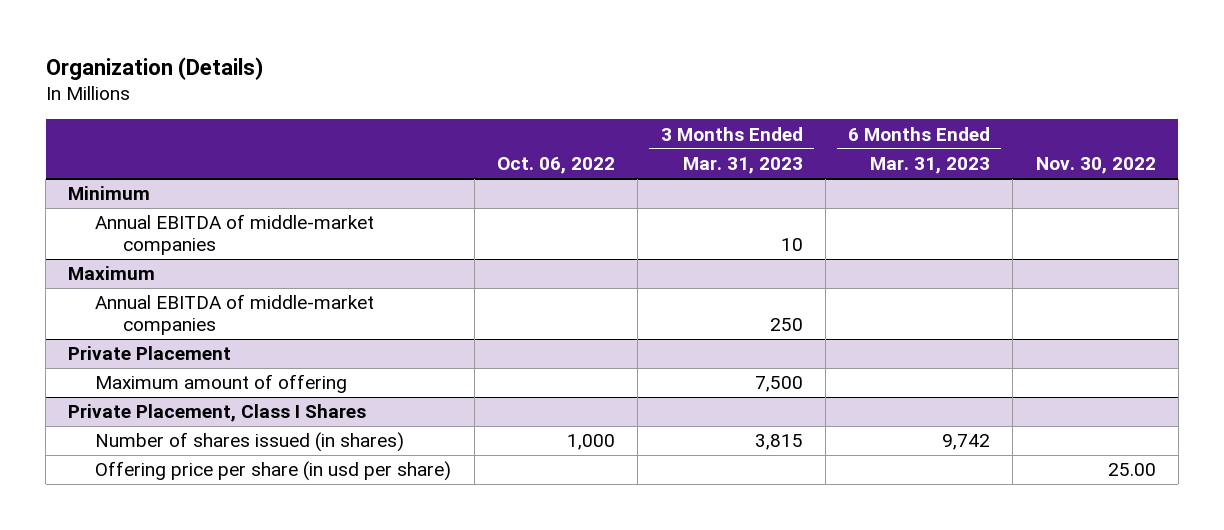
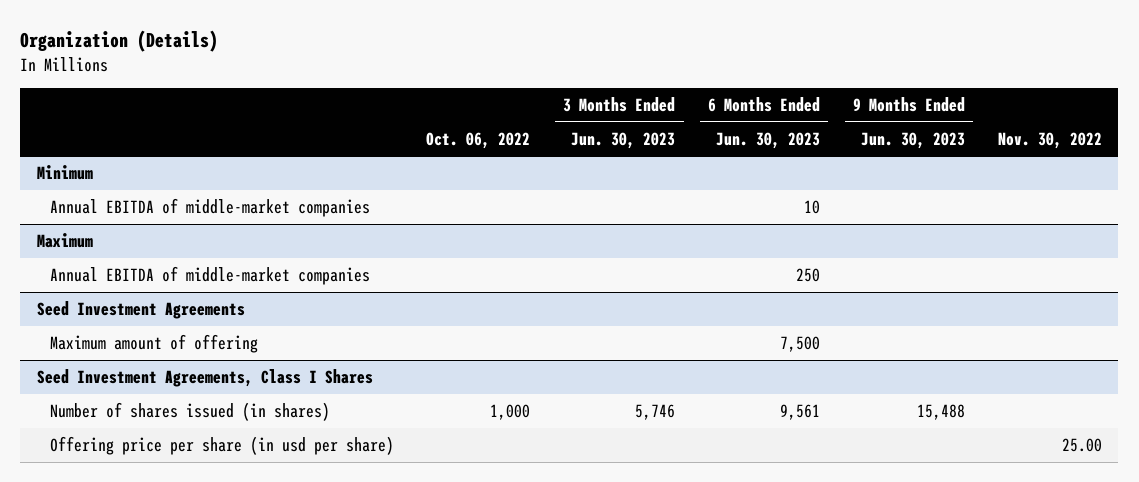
- | Oct. 06, 2022 | 3 Months Ended Mar. 31, 2023 | 6 Months Ended Mar. 31, 2023 | Nov. 30, 2022
+ | Oct. 06, 2022 | 3 Months Ended Jun. 30, 2023 | 6 Months Ended Jun. 30, 2023 | 9 Months Ended Jun. 30, 2023 | Nov. 30, 2022
- Private Placement
+ Seed Investment Agreements
- Private Placement, Class I Shares
+ Seed Investment Agreements, Class I Shares

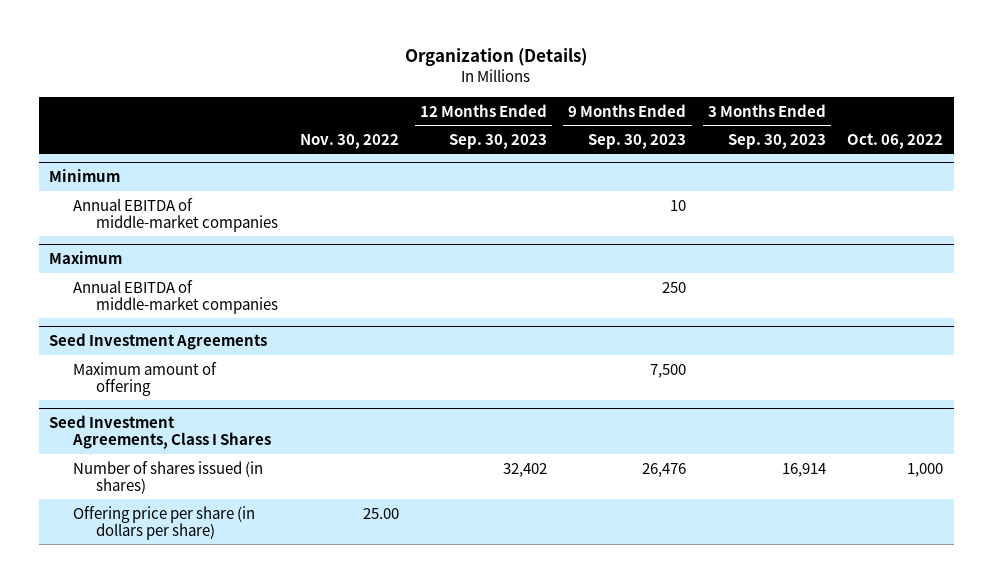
- | Oct. 06, 2022 | 3 Months Ended Jun. 30, 2023 | 6 Months Ended Jun. 30, 2023 | 9 Months Ended Jun. 30, 2023 | Nov. 30, 2022
+ | Nov. 30, 2022 | 12 Months Ended Sep. 30, 2023 | 9 Months Ended Sep. 30, 2023 | 3 Months Ended Sep. 30, 2023 | Oct. 06, 2022
@ Seed Investment Agreements, Class I Shares
- Offering price per share (in usd per share) | | | | | 25.00
+ Offering price per share (in dollars per share) | 25.00 | | | |

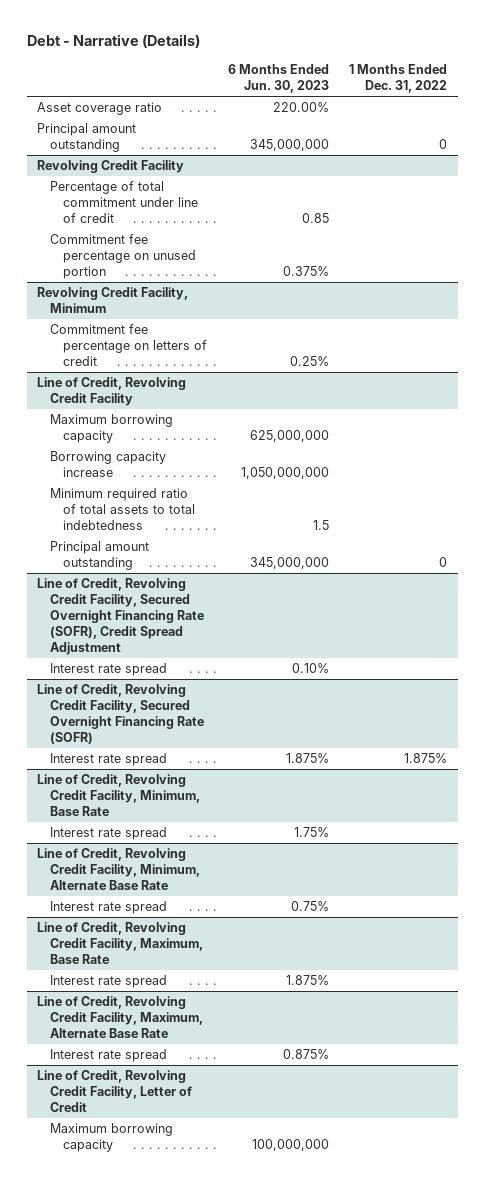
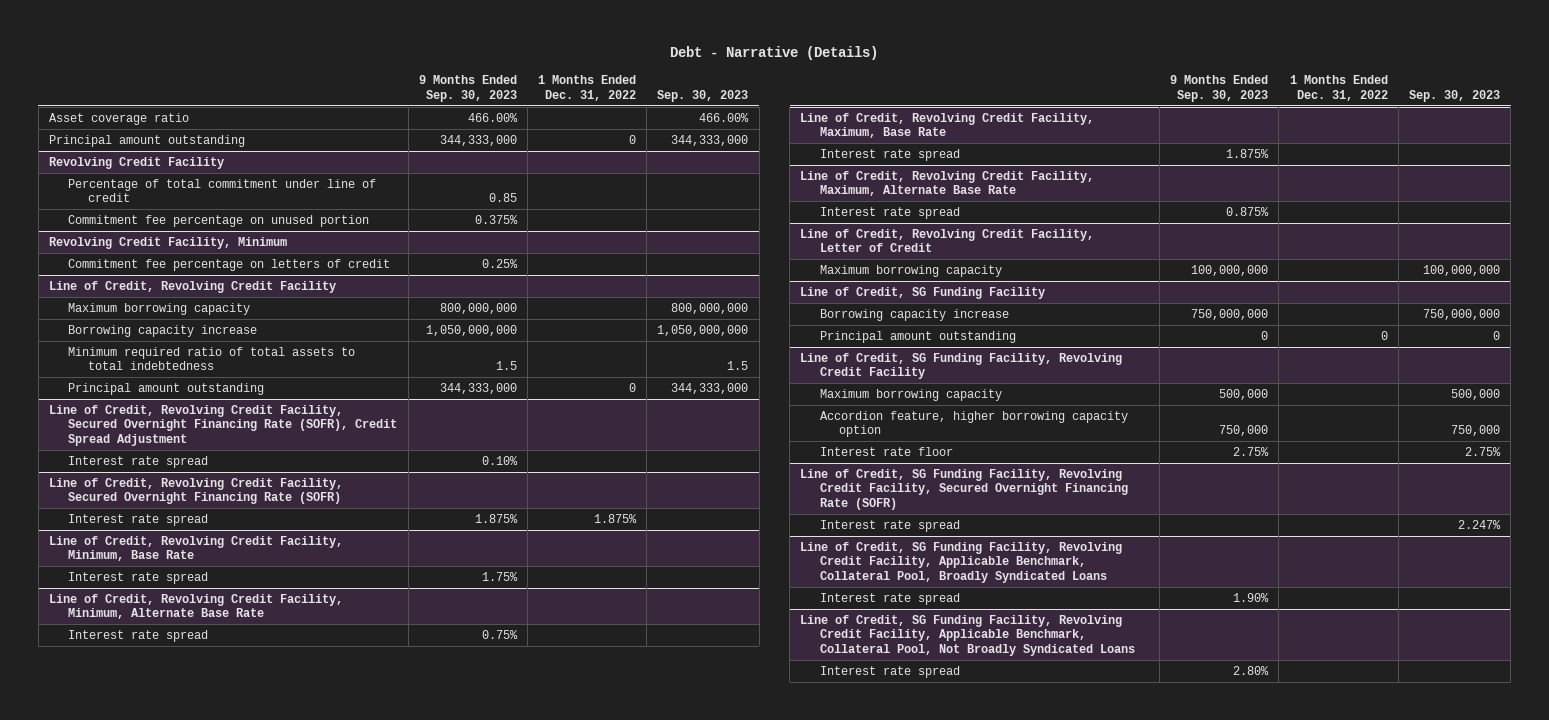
- | 6 Months Ended Jun. 30, 2023 | 1 Months Ended Dec. 31, 2022
+ | 9 Months Ended Sep. 30, 2023 | 1 Months Ended Dec. 31, 2022 | Sep. 30, 2023
+ Line of Credit, SG Funding Facility
+ Borrowing capacity increase | 750,000,000 | | 750,000,000
+ Principal amount outstanding | 0 | 0 | 0
+ Line of Credit, SG Funding Facility, Revolving Credit Facility
+ Maximum borrowing capacity | 500,000 | | 500,000
+ Accordion feature, higher borrowing capacity option | 750,000 | | 750,000
+ Interest rate floor | 2.75% | | 2.75%
+ Line of Credit, SG Funding Facility, Revolving Credit Facility, Secured Overnight Financing Rate (SOFR)
+ Interest rate spread | | | 2.247%
+ Line of Credit, SG Funding Facility, Revolving Credit Facility, Applicable Benchmark, Collateral Pool, Broadly Syndicated Loans
+ Interest rate spread | 1.90% | |
+ Line of Credit, SG Funding Facility, Revolving Credit Facility, Applicable Benchmark, Collateral Pool, Not Broadly Syndicated Loans
+ Interest rate spread | 2.80% | |

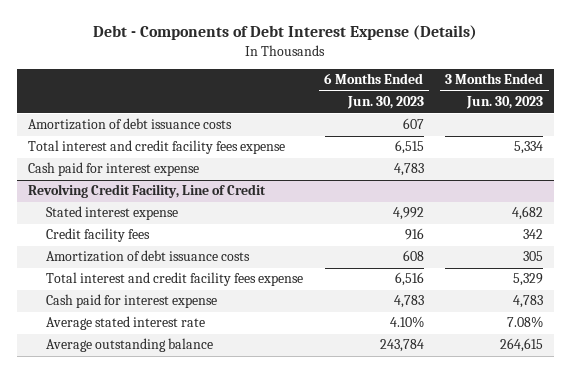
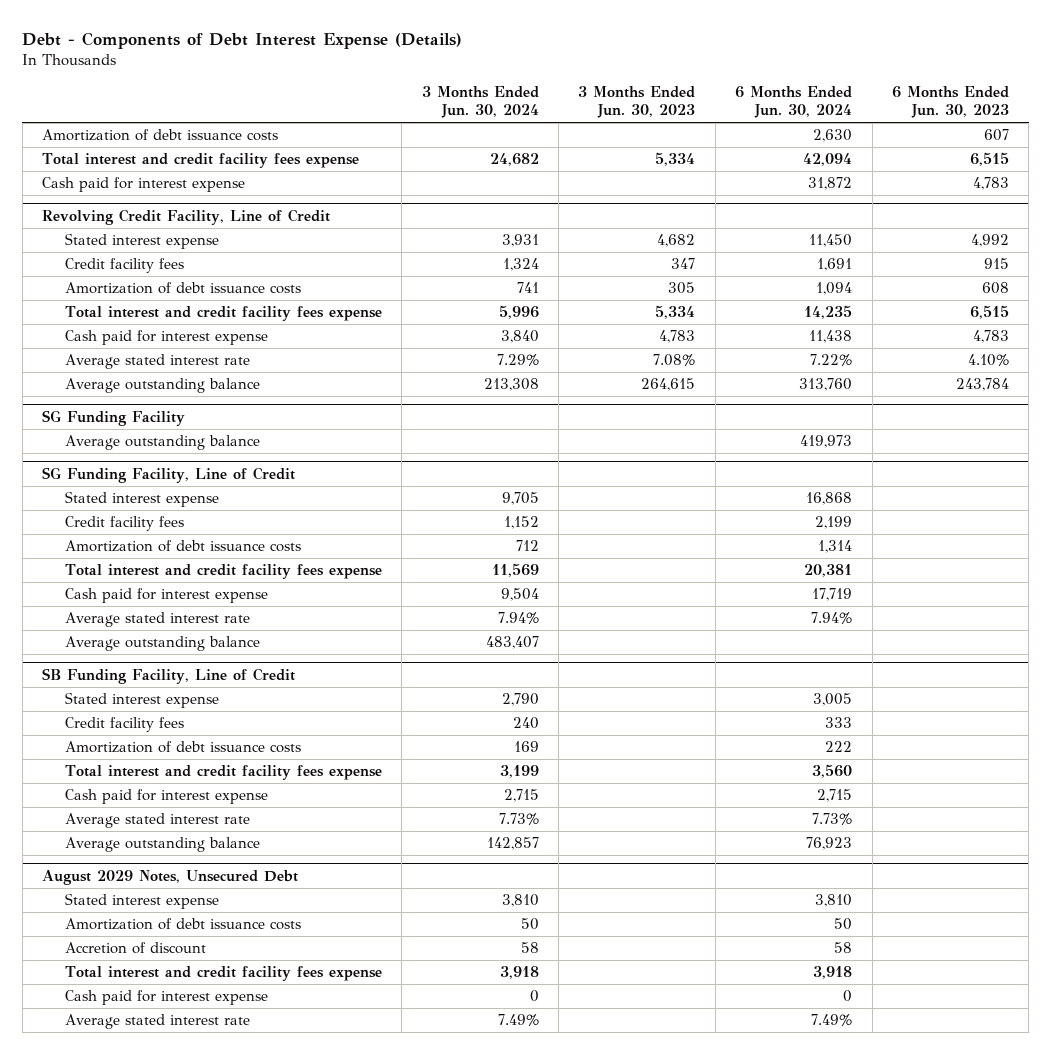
- | 6 Months Ended Jun. 30, 2023 | 3 Months Ended Jun. 30, 2023
+ | 3 Months Ended Jun. 30, 2024 | 3 Months Ended Jun. 30, 2023 | 6 Months Ended Jun. 30, 2024 | 6 Months Ended Jun. 30, 2023
@ Revolving Credit Facility, Line of Credit
- Credit facility fees | 916 | 342
+ Credit facility fees | 1,324 | 347 | 1,691 | 915
- Total interest and credit facility fees expense | 6,516 | 5,329
+ Total interest and credit facility fees expense | 5,996 | 5,334 | 14,235 | 6,515
+ SG Funding Facility
+ Average outstanding balance | | | 419,973 |
+ SG Funding Facility, Line of Credit
+ Stated interest expense | 9,705 | | 16,868 |
+ Credit facility fees | 1,152 | | 2,199 |
+ Amortization of debt issuance costs | 712 | | 1,314 |
+ Total interest and credit facility fees expense | 11,569 | | 20,381 |
+ Cash paid for interest expense | 9,504 | | 17,719 |
+ Average stated interest rate | 7.94% | | 7.94% |
+ Average outstanding balance | 483,407 | | |
+ SB Funding Facility, Line of Credit
+ Stated interest expense | 2,790 | | 3,005 |
+ Credit facility fees | 240 | | 333 |
+ Amortization of debt issuance costs | 169 | | 222 |
+ Total interest and credit facility fees expense | 3,199 | | 3,560 |
+ Cash paid for interest expense | 2,715 | | 2,715 |
+ Average stated interest rate | 7.73% | | 7.73% |
+ Average outstanding balance | 142,857 | | 76,923 |
+ August 2029 Notes, Unsecured Debt
+ Stated interest expense | 3,810 | | 3,810 |
+ Amortization of debt issuance costs | 50 | | 50 |
+ Accretion of discount | 58 | | 58 |
+ Total interest and credit facility fees expense | 3,918 | | 3,918 |
+ Cash paid for interest expense | 0 | | 0 |
+ Average stated interest rate | 7.49% | | 7.49% |

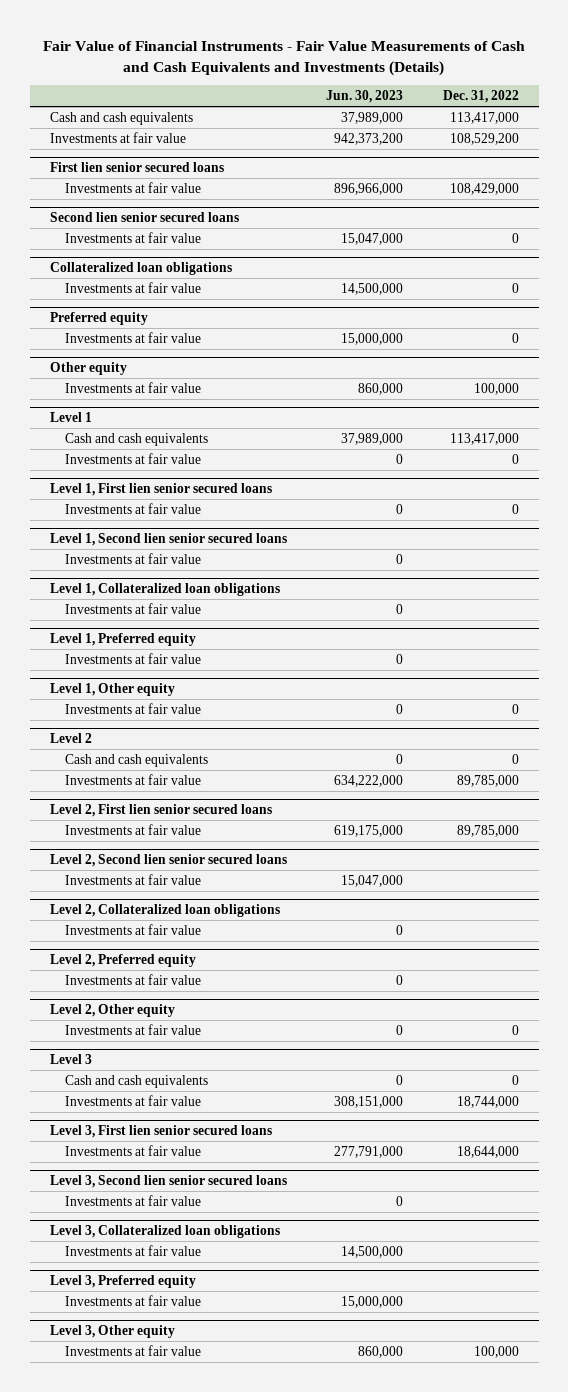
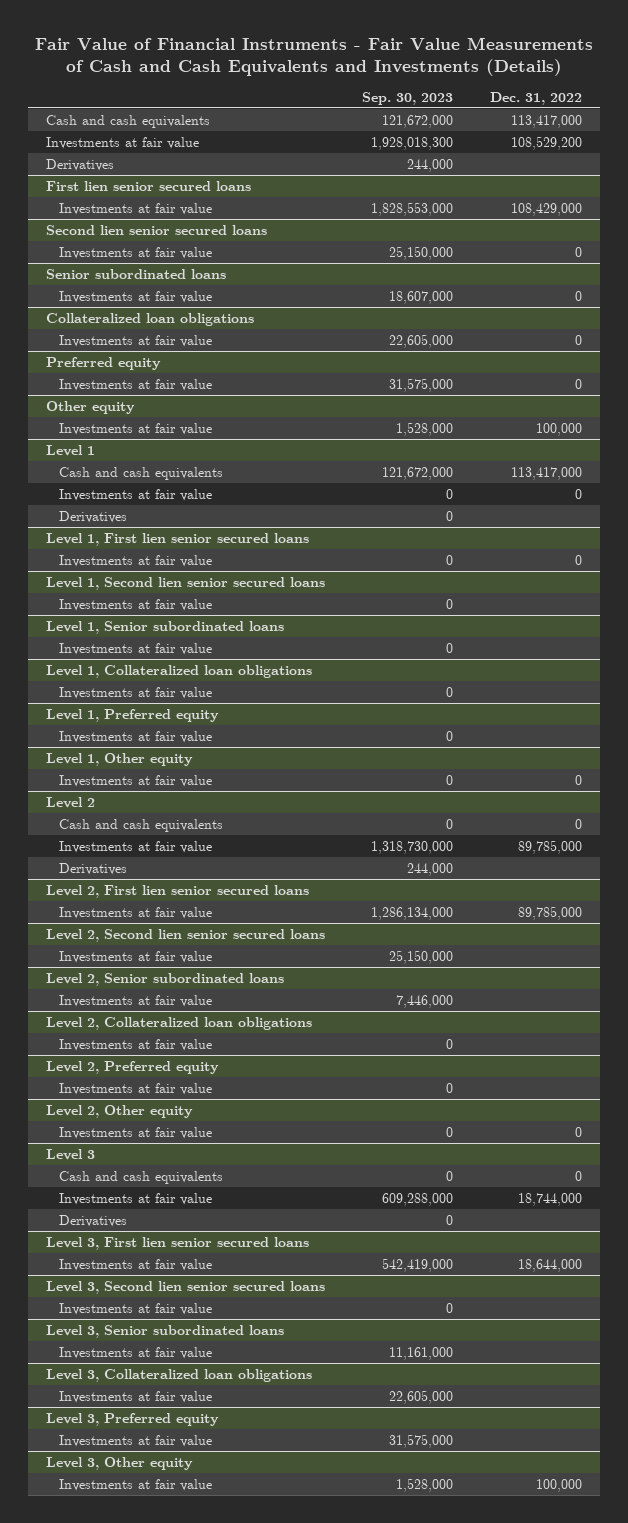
- | Jun. 30, 2023 | Dec. 31, 2022
+ | Sep. 30, 2023 | Dec. 31, 2022
+ Derivatives | 244,000 |
+ Senior subordinated loans
+ Investments at fair value | 18,607,000 | 0
@ Level 1
+ Derivatives | 0 |
+ Level 1, Senior subordinated loans
+ Investments at fair value | 0 |
@ Level 2
+ Derivatives | 244,000 |
+ Level 2, Senior subordinated loans
+ Investments at fair value | 7,446,000 |
@ Level 3
+ Derivatives | 0 |
+ Level 3, Senior subordinated loans
+ Investments at fair value | 11,161,000 |

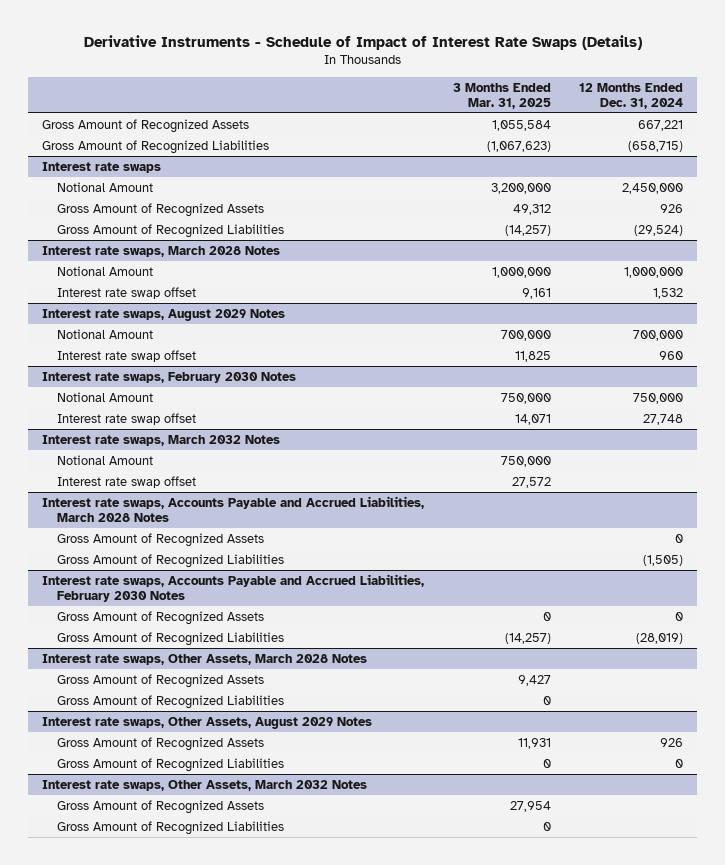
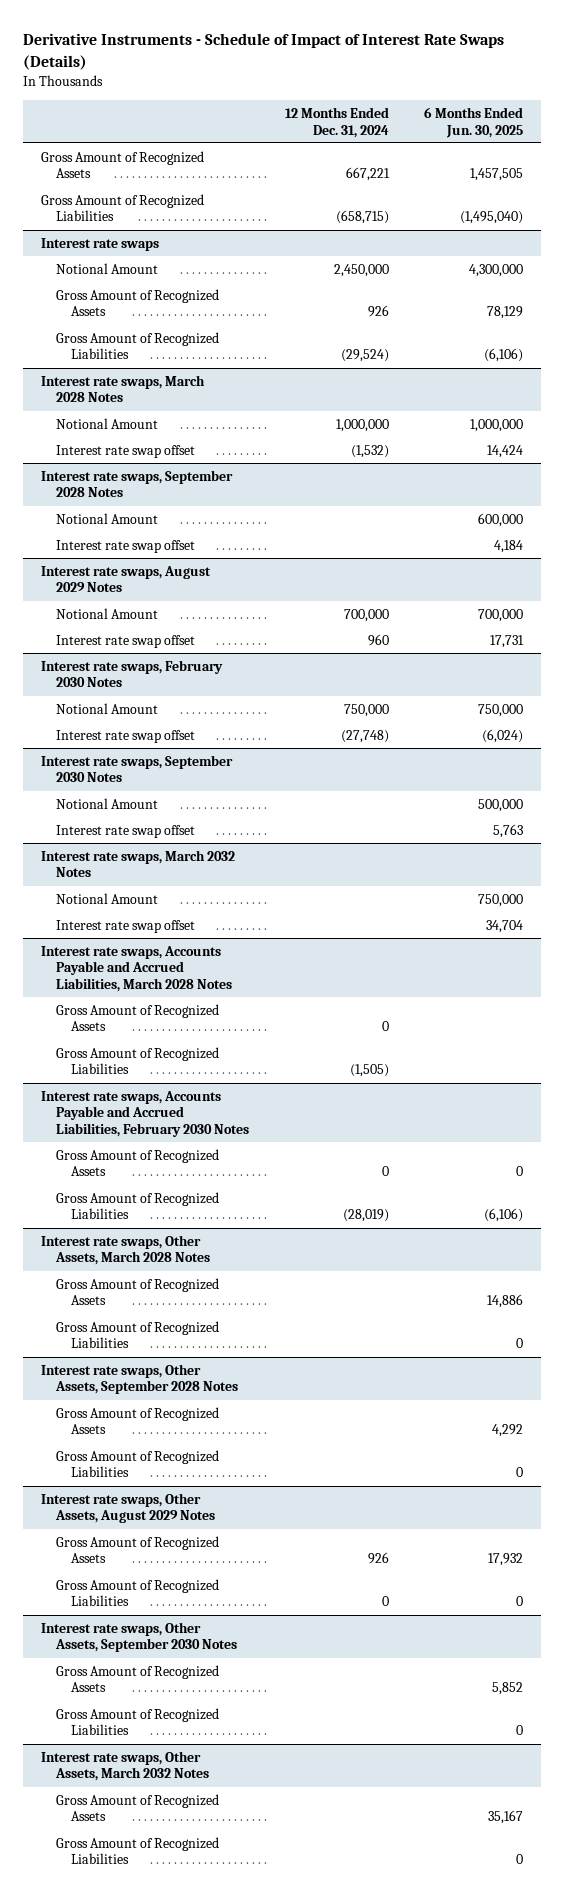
- | 3 Months Ended Mar. 31, 2025 | 12 Months Ended Dec. 31, 2024
+ | 12 Months Ended Dec. 31, 2024 | 6 Months Ended Jun. 30, 2025
@ Interest rate swaps, March 2028 Notes
- Interest rate swap offset | 9,161 | 1,532
+ Interest rate swap offset | (1,532) | 14,424
+ Interest rate swaps, September 2028 Notes
+ Notional Amount | | 600,000
+ Interest rate swap offset | | 4,184
@ Interest rate swaps, February 2030 Notes
- Interest rate swap offset | 14,071 | 27,748
+ Interest rate swap offset | (27,748) | (6,024)
+ Interest rate swaps, September 2030 Notes
+ Notional Amount | | 500,000
+ Interest rate swap offset | | 5,763
+ Interest rate swaps, Other Assets, September 2028 Notes
+ Gross Amount of Recognized Assets | | 4,292
+ Gross Amount of Recognized Liabilities | | 0
+ Interest rate swaps, Other Assets, September 2030 Notes
+ Gross Amount of Recognized Assets | | 5,852
+ Gross Amount of Recognized Liabilities | | 0

